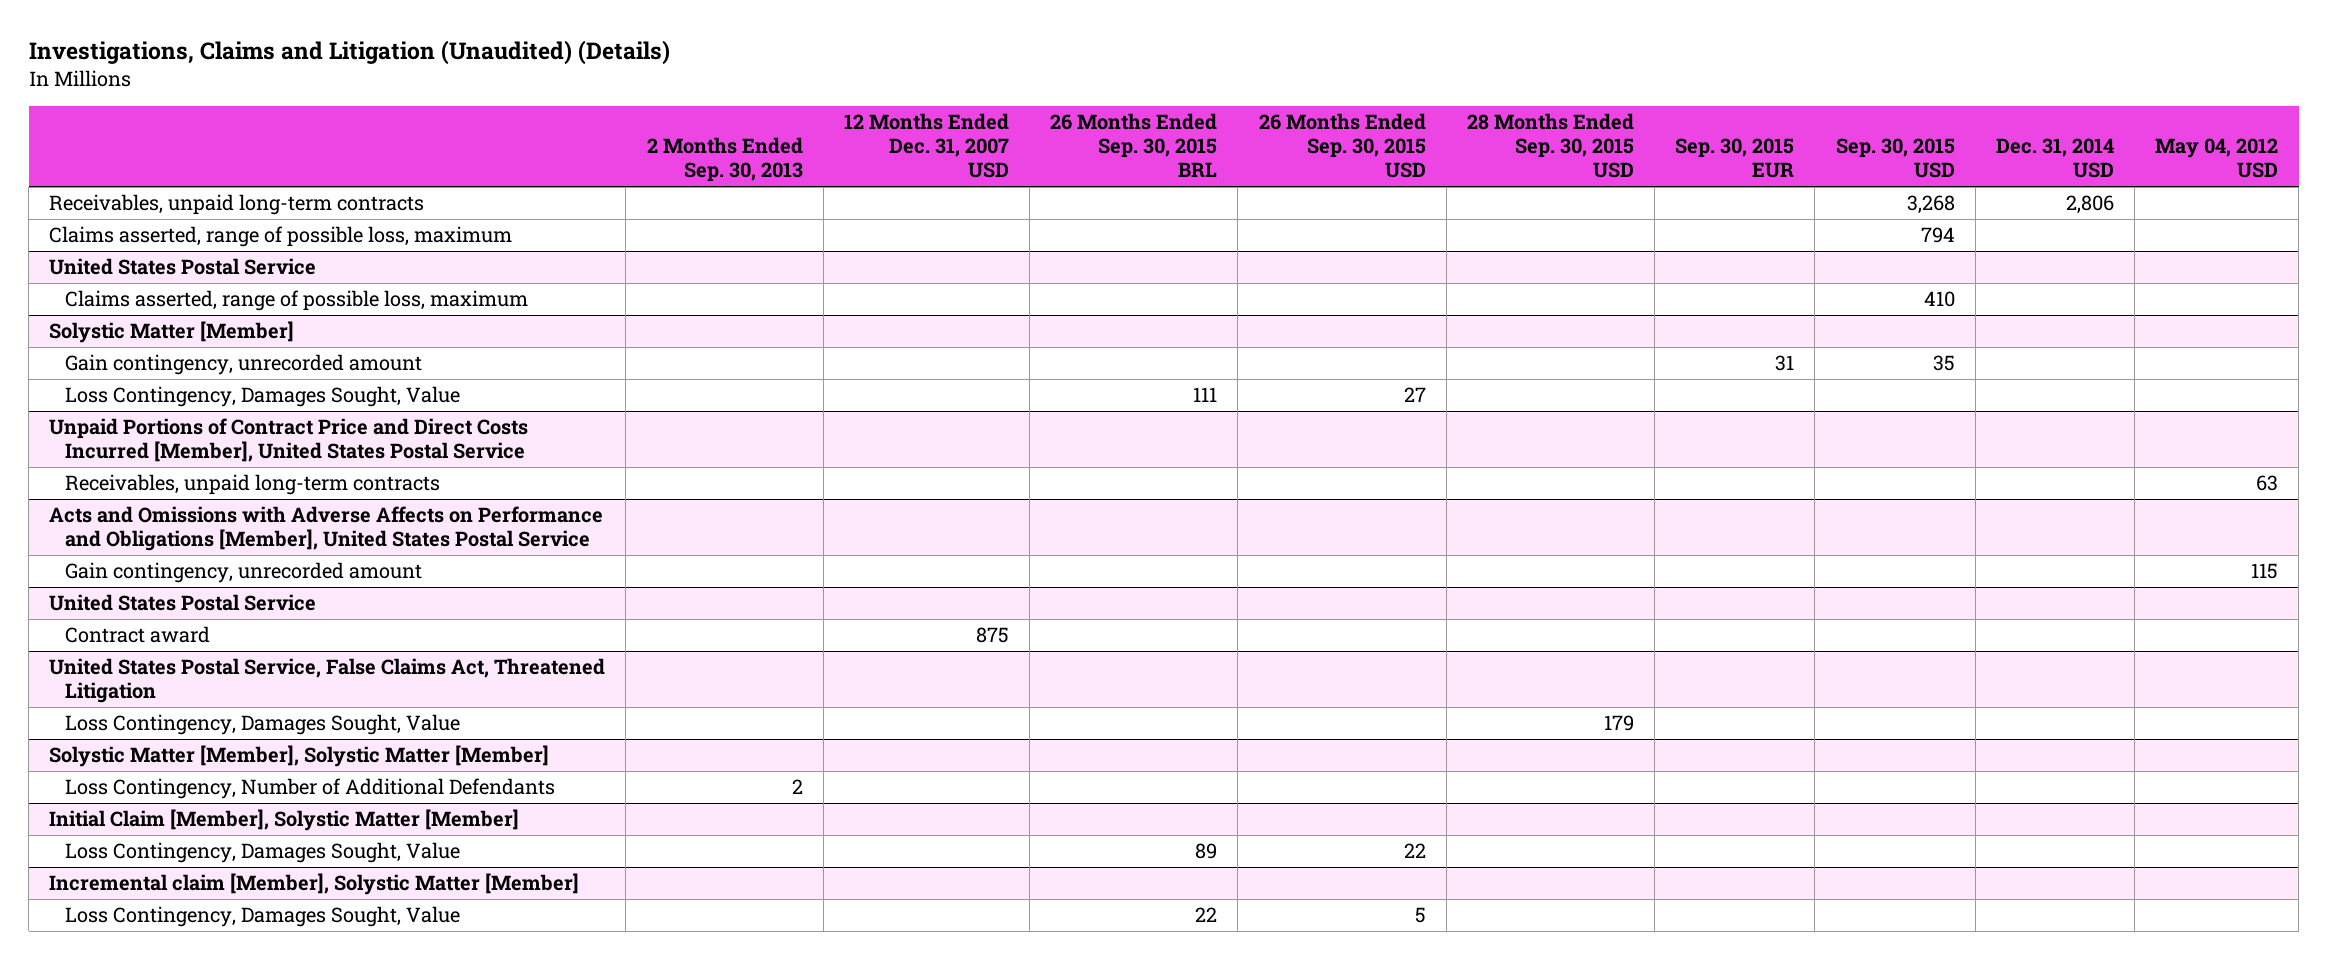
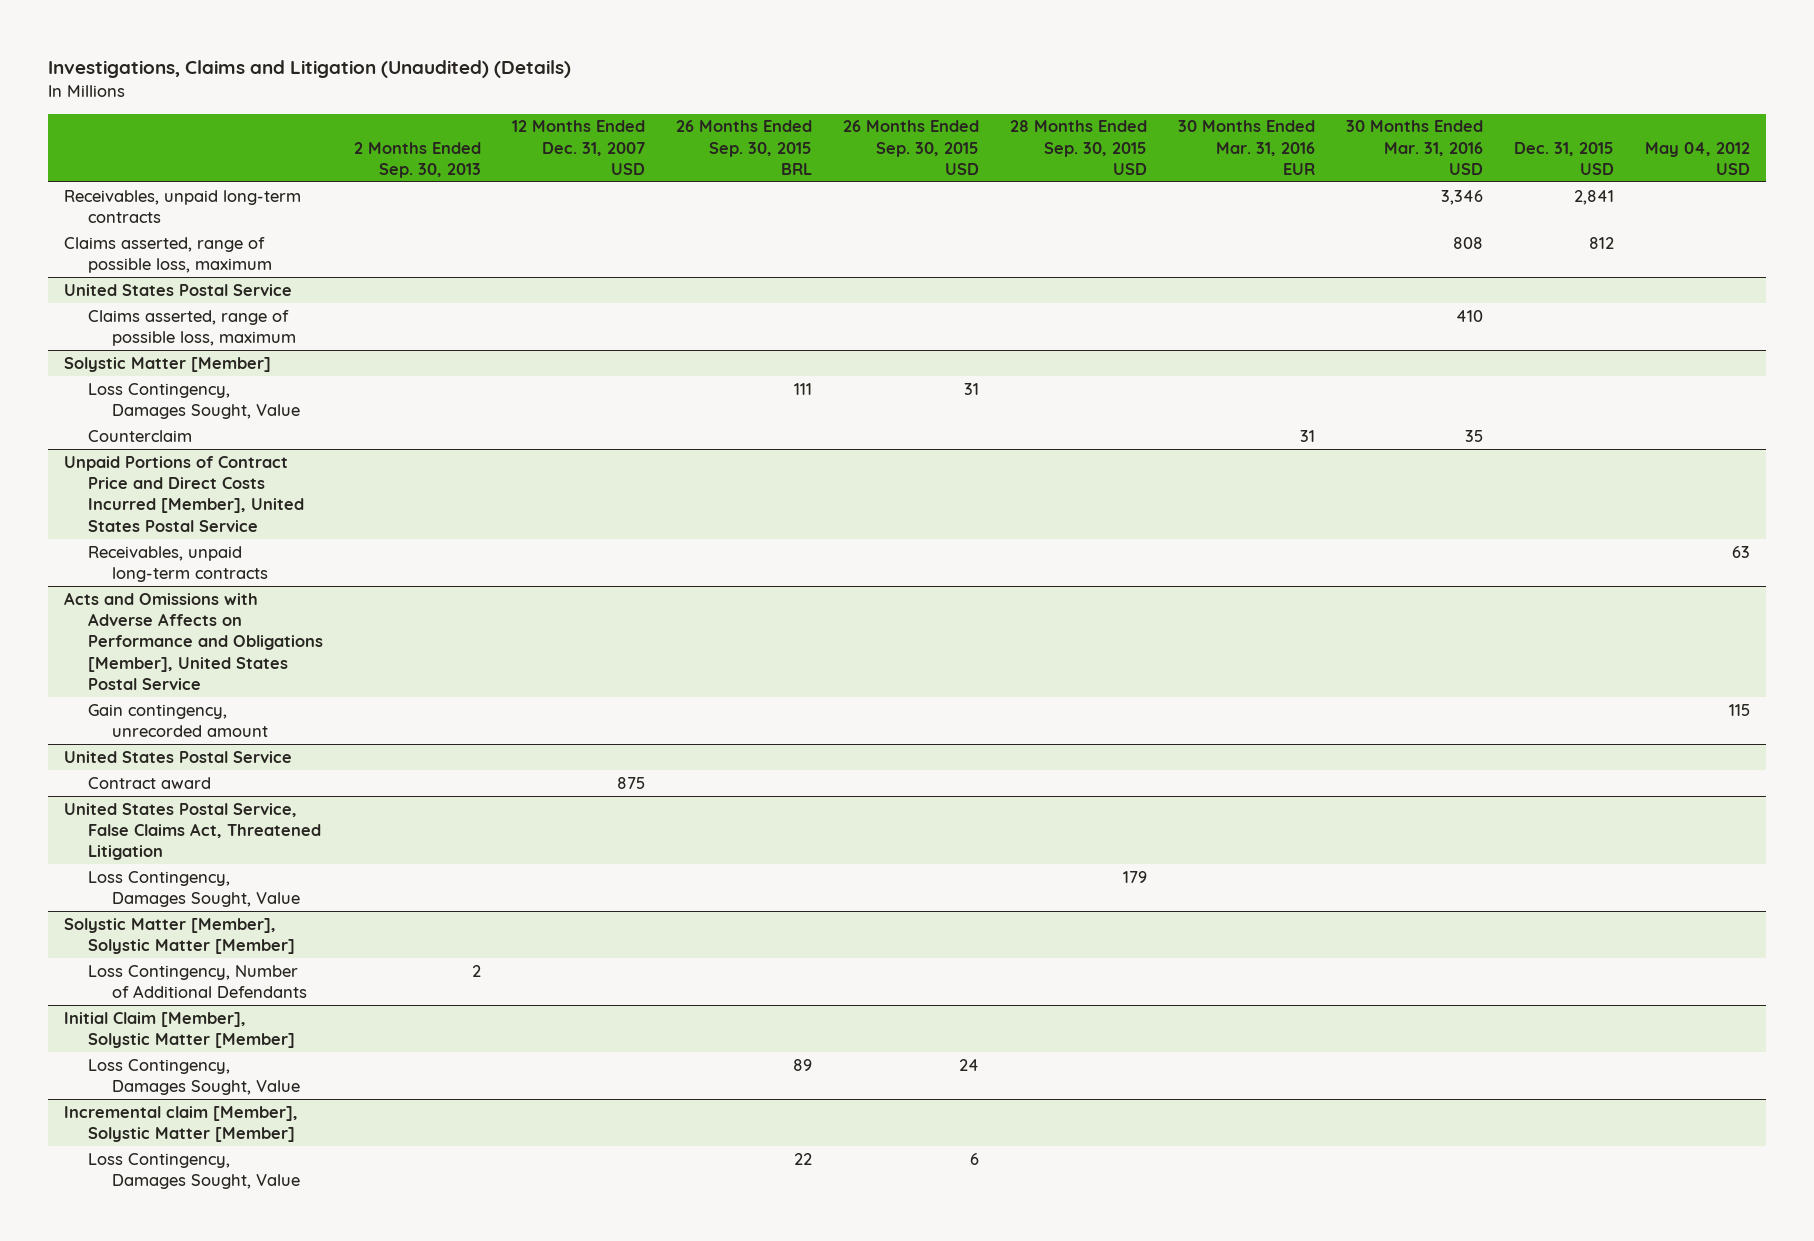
- | 2 Months Ended Sep. 30, 2013 | 12 Months Ended Dec. 31, 2007 USD | 26 Months Ended Sep. 30, 2015 BRL | 26 Months Ended Sep. 30, 2015 USD | 28 Months Ended Sep. 30, 2015 USD | Sep. 30, 2015 EUR | Sep. 30, 2015 USD | Dec. 31, 2014 USD | May 04, 2012 USD
+ | 2 Months Ended Sep. 30, 2013 | 12 Months Ended Dec. 31, 2007 USD | 26 Months Ended Sep. 30, 2015 BRL | 26 Months Ended Sep. 30, 2015 USD | 28 Months Ended Sep. 30, 2015 USD | 30 Months Ended Mar. 31, 2016 EUR | 30 Months Ended Mar. 31, 2016 USD | Dec. 31, 2015 USD | May 04, 2012 USD
@ Solystic Matter [Member]
- Gain contingency, unrecorded amount | | | | | | 31 | 35 | |
- Loss Contingency, Damages Sought, Value | | | 111 | 27 | | | | |
+ Loss Contingency, Damages Sought, Value | | | 111 | 31 | | | | |
+ Counterclaim | | | | | | 31 | 35 | |
@ Initial Claim [Member], Solystic Matter [Member]
- Loss Contingency, Damages Sought, Value | | | 89 | 22 | | | | |
+ Loss Contingency, Damages Sought, Value | | | 89 | 24 | | | | |
@ Incremental claim [Member], Solystic Matter [Member]
- Loss Contingency, Damages Sought, Value | | | 22 | 5 | | | | |
+ Loss Contingency, Damages Sought, Value | | | 22 | 6 | | | | |

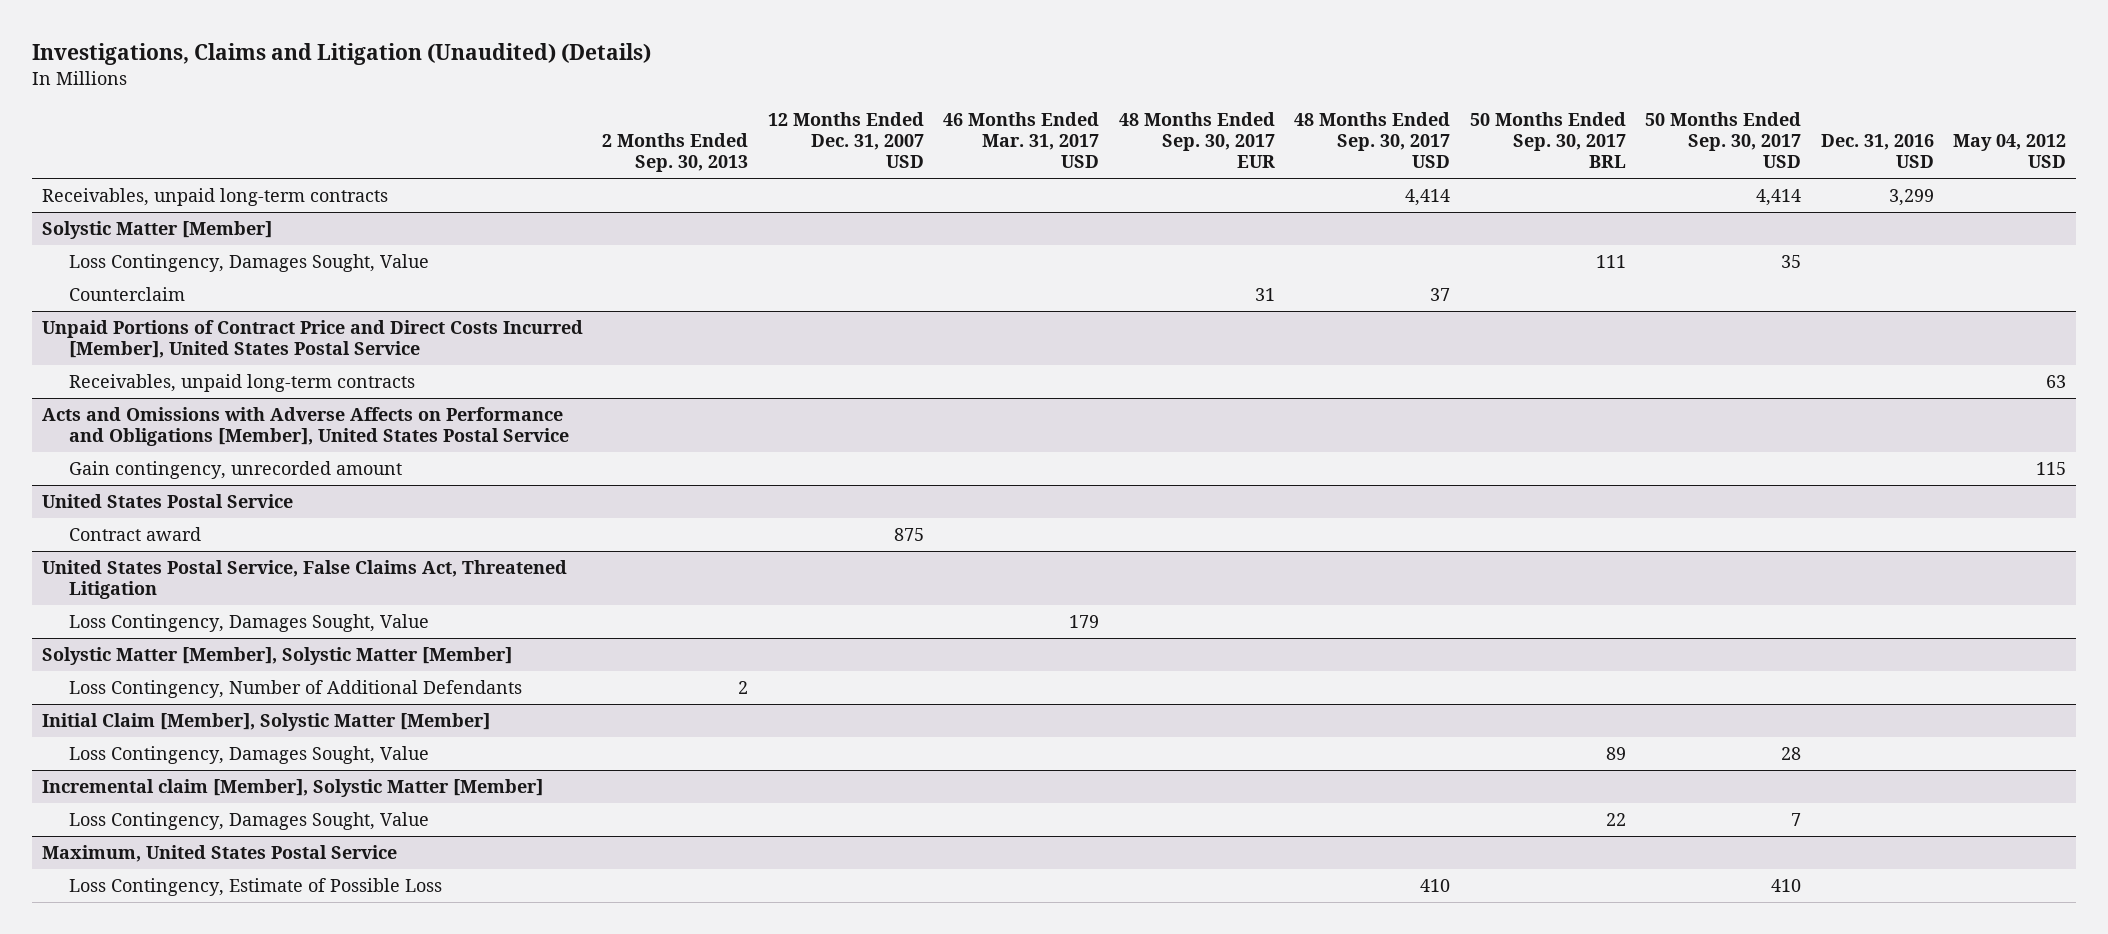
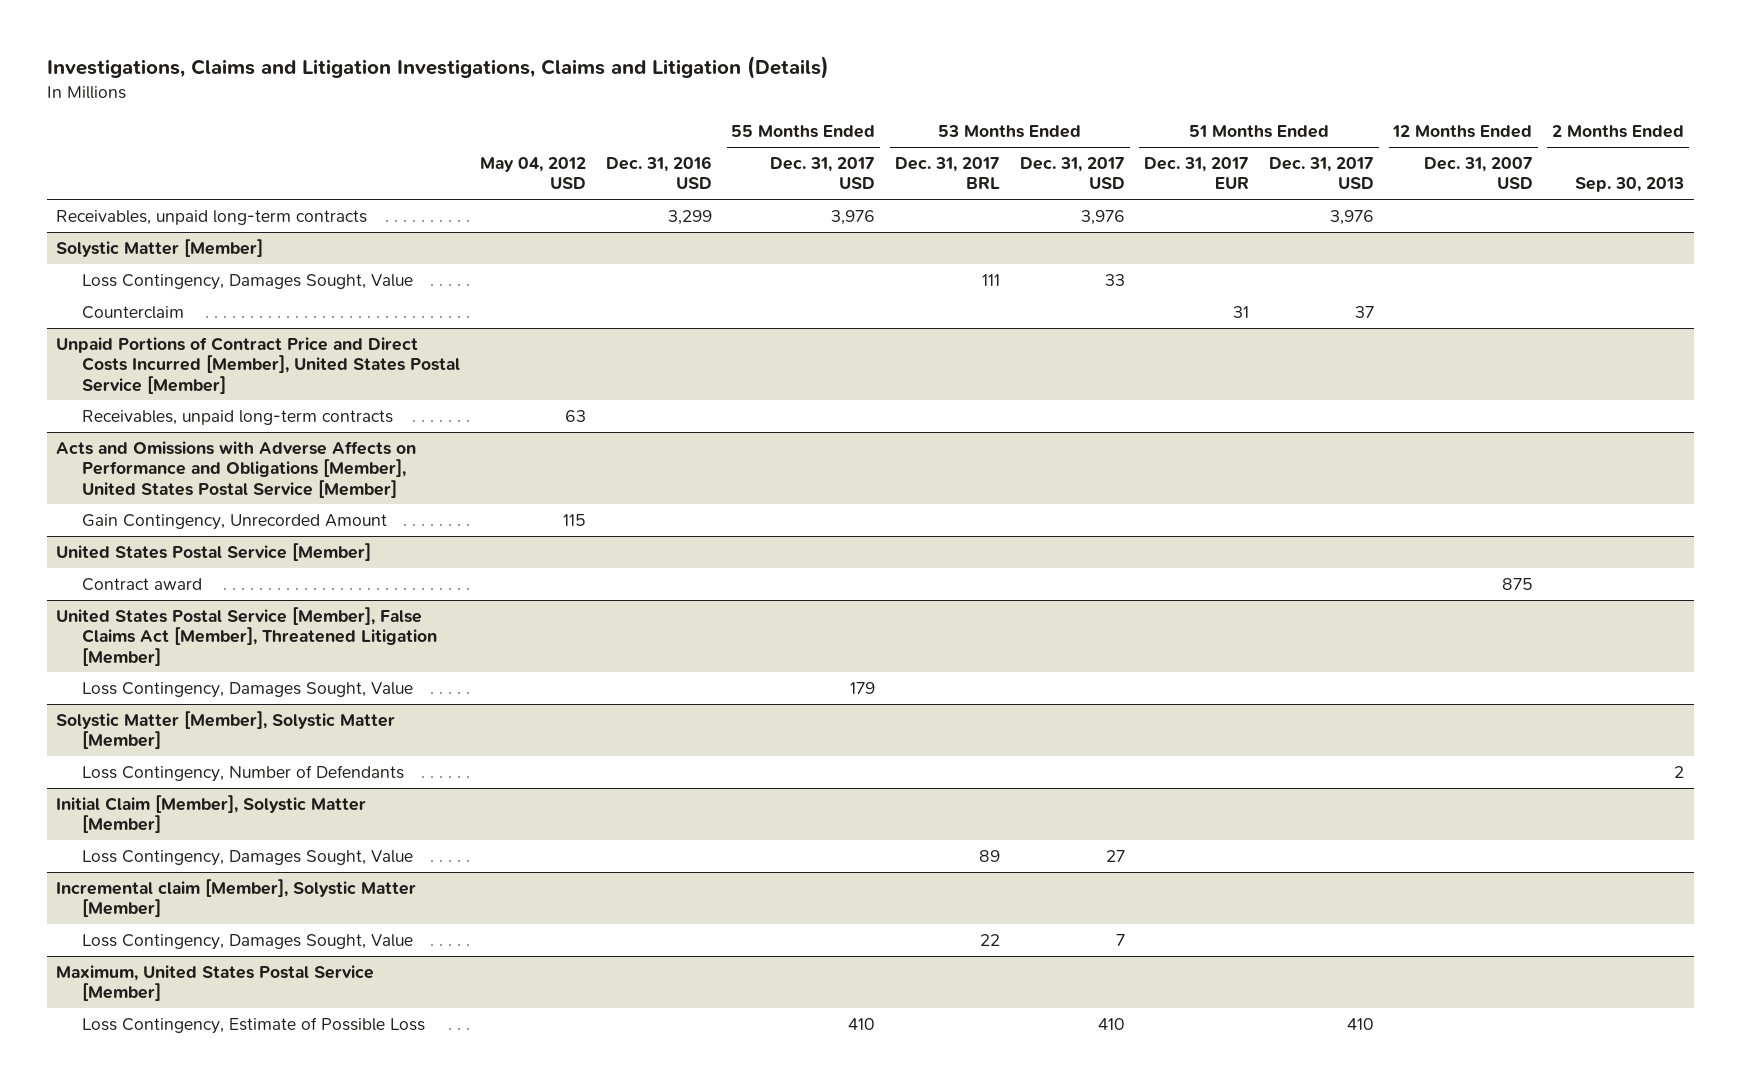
- Investigations, Claims and Litigation (Unaudited) (Details)
+ Investigations, Claims and Litigation Investigations, Claims and Litigation (Details)
- | 2 Months Ended Sep. 30, 2013 | 12 Months Ended Dec. 31, 2007 USD | 46 Months Ended Mar. 31, 2017 USD | 48 Months Ended Sep. 30, 2017 EUR | 48 Months Ended Sep. 30, 2017 USD | 50 Months Ended Sep. 30, 2017 BRL | 50 Months Ended Sep. 30, 2017 USD | Dec. 31, 2016 USD | May 04, 2012 USD
+ | May 04, 2012 USD | Dec. 31, 2016 USD | 55 Months Ended Dec. 31, 2017 USD | 53 Months Ended Dec. 31, 2017 BRL | 53 Months Ended Dec. 31, 2017 USD | 51 Months Ended Dec. 31, 2017 EUR | 51 Months Ended Dec. 31, 2017 USD | 12 Months Ended Dec. 31, 2007 USD | 2 Months Ended Sep. 30, 2013
- Unpaid Portions of Contract Price and Direct Costs Incurred [Member], United States Postal Service
+ Unpaid Portions of Contract Price and Direct Costs Incurred [Member], United States Postal Service [Member]
- Acts and Omissions with Adverse Affects on Performance and Obligations [Member], United States Postal Service
- Gain contingency, unrecorded amount | | | | | | | | | 115
- United States Postal Service
+ Acts and Omissions with Adverse Affects on Performance and Obligations [Member], United States Postal Service [Member]
+ Gain Contingency, Unrecorded Amount | 115 | | | | | | | |
+ United States Postal Service [Member]
- United States Postal Service, False Claims Act, Threatened Litigation
+ United States Postal Service [Member], False Claims Act [Member], Threatened Litigation [Member]
@ Solystic Matter [Member], Solystic Matter [Member]
- Loss Contingency, Number of Additional Defendants | 2 | | | | | | | |
+ Loss Contingency, Number of Defendants | | | | | | | | | 2
- Maximum, United States Postal Service
+ Maximum, United States Postal Service [Member]

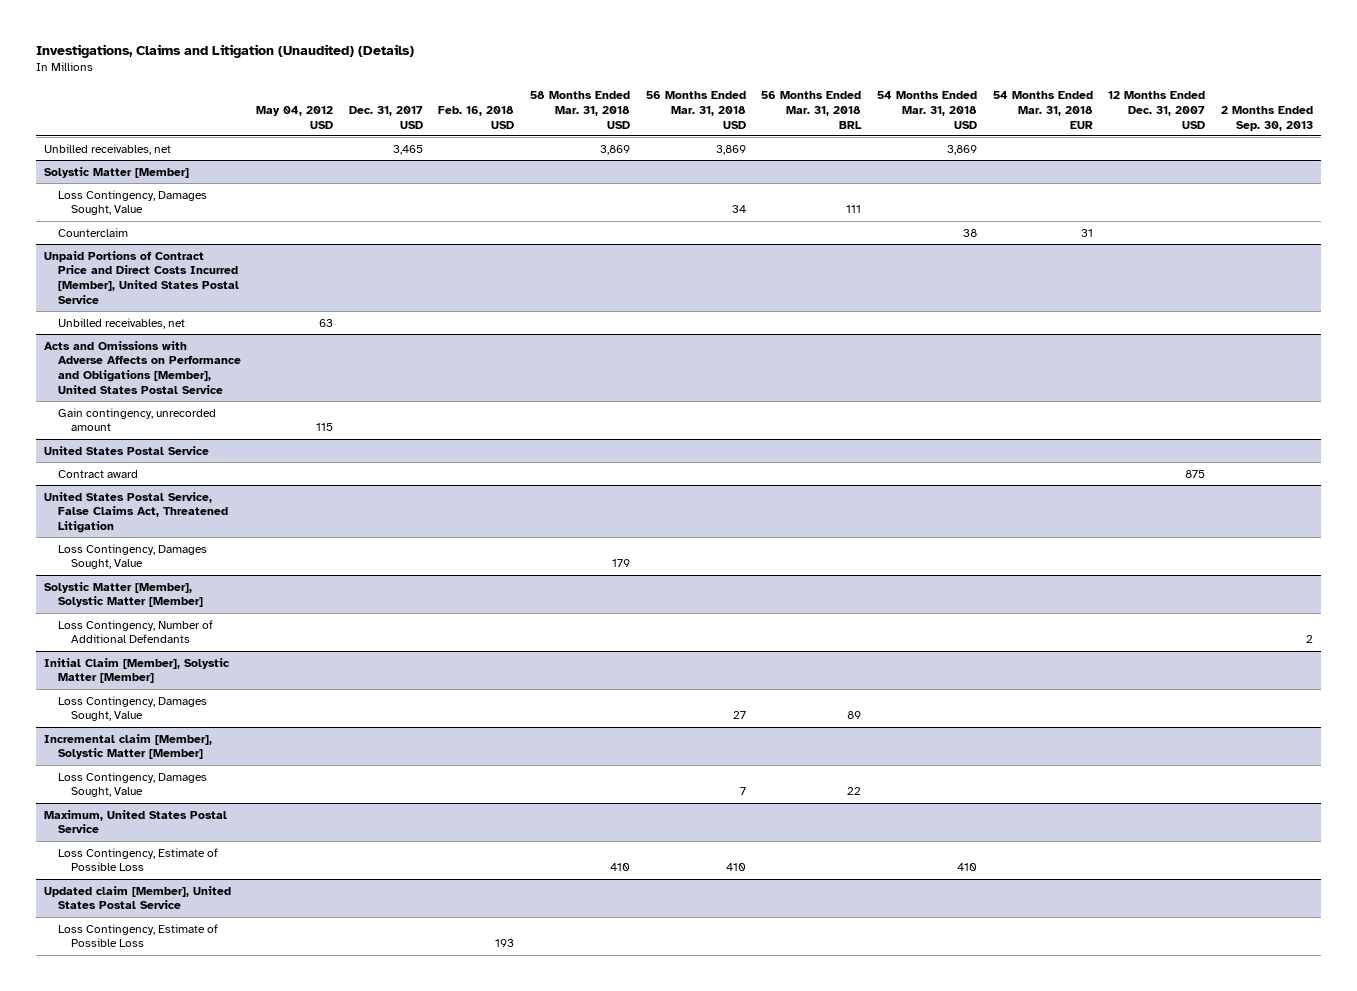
- Investigations, Claims and Litigation Investigations, Claims and Litigation (Details)
+ Investigations, Claims and Litigation (Unaudited) (Details)
- | May 04, 2012 USD | Dec. 31, 2016 USD | 55 Months Ended Dec. 31, 2017 USD | 53 Months Ended Dec. 31, 2017 BRL | 53 Months Ended Dec. 31, 2017 USD | 51 Months Ended Dec. 31, 2017 EUR | 51 Months Ended Dec. 31, 2017 USD | 12 Months Ended Dec. 31, 2007 USD | 2 Months Ended Sep. 30, 2013
+ | May 04, 2012 USD | Dec. 31, 2017 USD | Feb. 16, 2018 USD | 58 Months Ended Mar. 31, 2018 USD | 56 Months Ended Mar. 31, 2018 USD | 56 Months Ended Mar. 31, 2018 BRL | 54 Months Ended Mar. 31, 2018 USD | 54 Months Ended Mar. 31, 2018 EUR | 12 Months Ended Dec. 31, 2007 USD | 2 Months Ended Sep. 30, 2013
- Receivables, unpaid long-term contracts | | 3,299 | 3,976 | | 3,976 | | 3,976 | |
+ Unbilled receivables, net | | 3,465 | | 3,869 | 3,869 | | 3,869 | | |
- Unpaid Portions of Contract Price and Direct Costs Incurred [Member], United States Postal Service [Member]
- Receivables, unpaid long-term contracts | 63 | | | | | | | |
- Acts and Omissions with Adverse Affects on Performance and Obligations [Member], United States Postal Service [Member]
- Gain Contingency, Unrecorded Amount | 115 | | | | | | | |
- United States Postal Service [Member]
+ Unpaid Portions of Contract Price and Direct Costs Incurred [Member], United States Postal Service
+ Unbilled receivables, net | 63 | | | | | | | | |
+ Acts and Omissions with Adverse Affects on Performance and Obligations [Member], United States Postal Service
+ Gain contingency, unrecorded amount | 115 | | | | | | | | |
+ United States Postal Service
- United States Postal Service [Member], False Claims Act [Member], Threatened Litigation [Member]
+ United States Postal Service, False Claims Act, Threatened Litigation
@ Solystic Matter [Member], Solystic Matter [Member]
- Loss Contingency, Number of Defendants | | | | | | | | | 2
+ Loss Contingency, Number of Additional Defendants | | | | | | | | | | 2
- Maximum, United States Postal Service [Member]
+ Maximum, United States Postal Service
+ Updated claim [Member], United States Postal Service
+ Loss Contingency, Estimate of Possible Loss | | | 193 | | | | | | |

